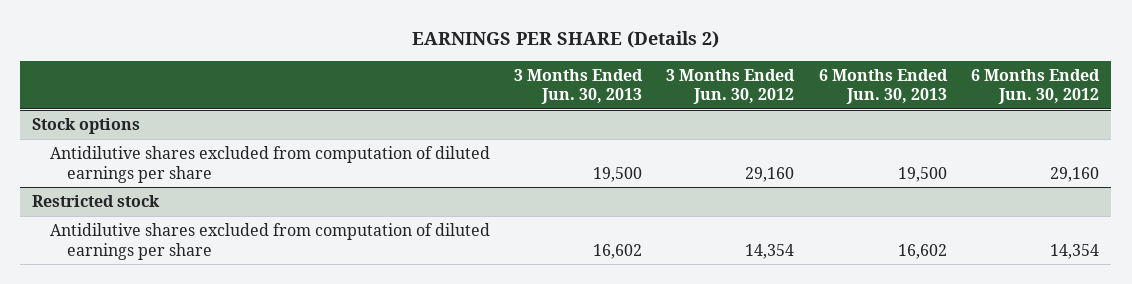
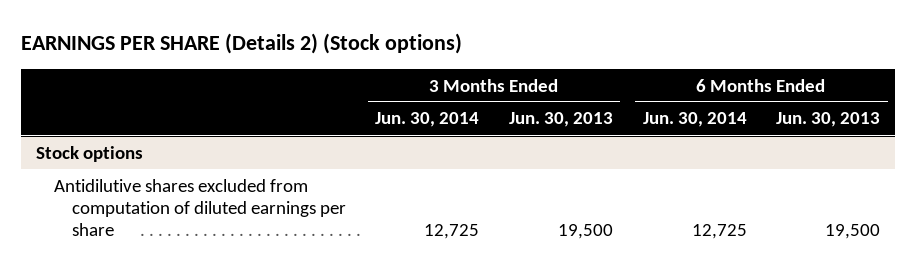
- EARNINGS PER SHARE (Details 2)
+ EARNINGS PER SHARE (Details 2) (Stock options)
- | 3 Months Ended Jun. 30, 2013 | 3 Months Ended Jun. 30, 2012 | 6 Months Ended Jun. 30, 2013 | 6 Months Ended Jun. 30, 2012
+ | 3 Months Ended Jun. 30, 2014 | 3 Months Ended Jun. 30, 2013 | 6 Months Ended Jun. 30, 2014 | 6 Months Ended Jun. 30, 2013
- Restricted stock
- Antidilutive shares excluded from computation of diluted earnings per share | 16,602 | 14,354 | 16,602 | 14,354

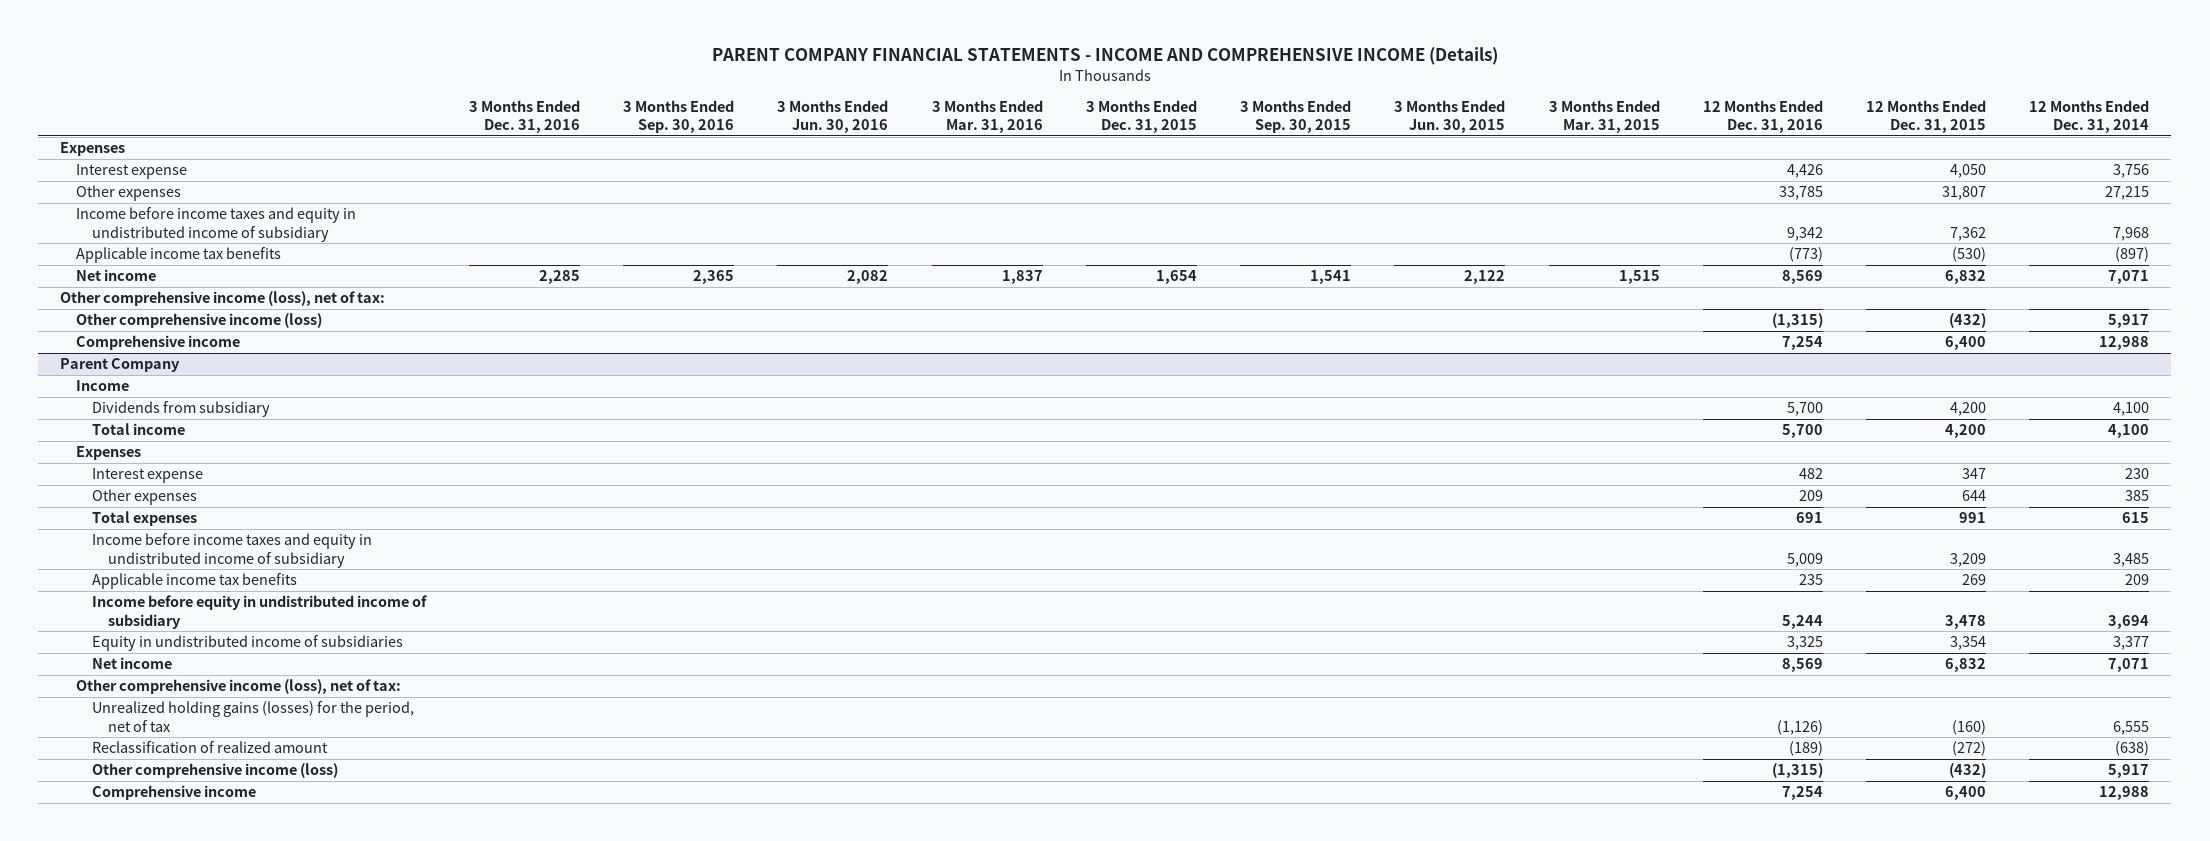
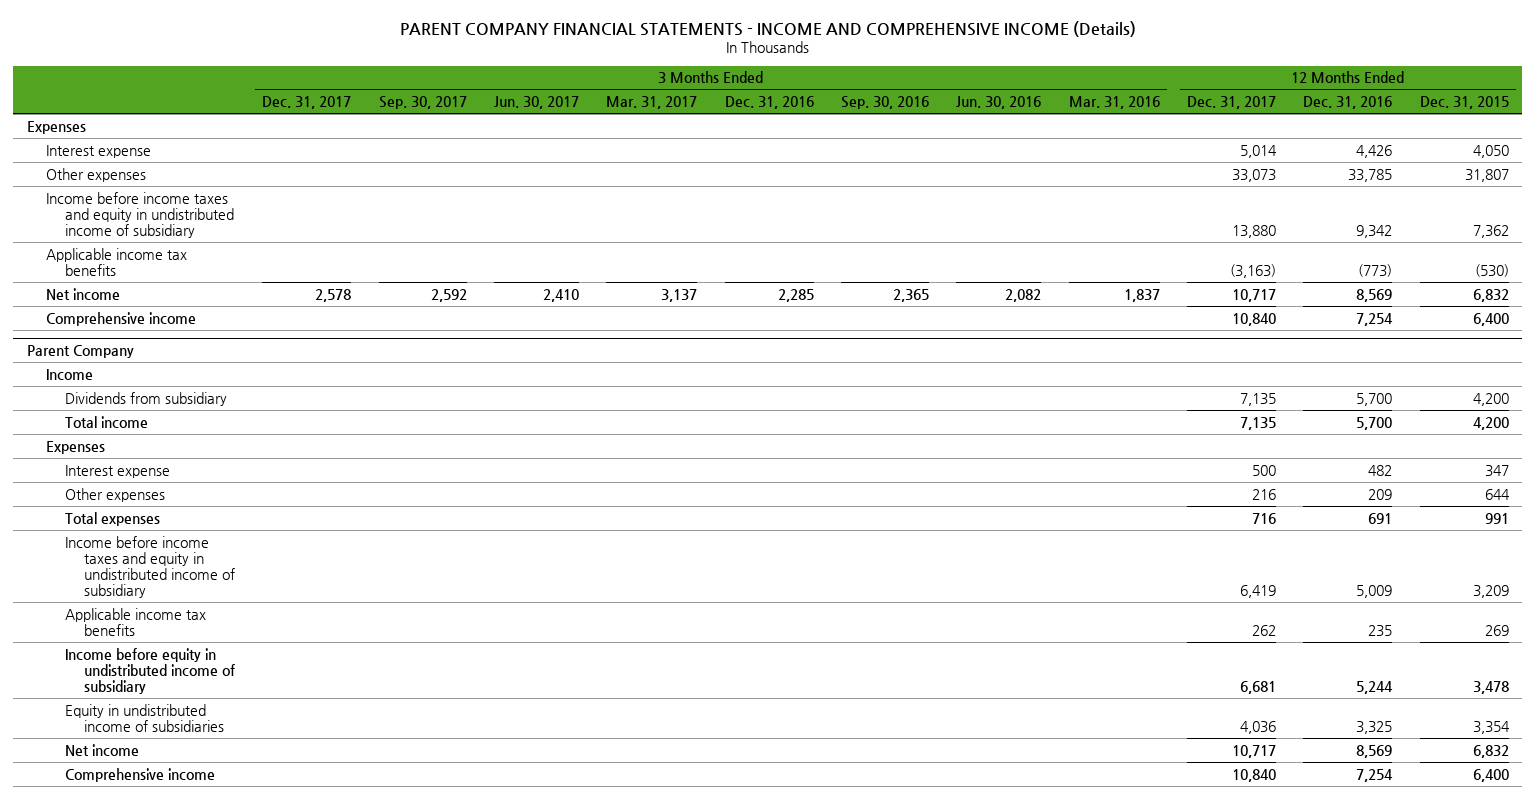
- | 3 Months Ended Dec. 31, 2016 | 3 Months Ended Sep. 30, 2016 | 3 Months Ended Jun. 30, 2016 | 3 Months Ended Mar. 31, 2016 | 3 Months Ended Dec. 31, 2015 | 3 Months Ended Sep. 30, 2015 | 3 Months Ended Jun. 30, 2015 | 3 Months Ended Mar. 31, 2015 | 12 Months Ended Dec. 31, 2016 | 12 Months Ended Dec. 31, 2015 | 12 Months Ended Dec. 31, 2014
+ | 3 Months Ended Dec. 31, 2017 | 3 Months Ended Sep. 30, 2017 | 3 Months Ended Jun. 30, 2017 | 3 Months Ended Mar. 31, 2017 | 3 Months Ended Dec. 31, 2016 | 3 Months Ended Sep. 30, 2016 | 3 Months Ended Jun. 30, 2016 | 3 Months Ended Mar. 31, 2016 | 12 Months Ended Dec. 31, 2017 | 12 Months Ended Dec. 31, 2016 | 12 Months Ended Dec. 31, 2015
- Other comprehensive income (loss), net of tax:
- Other comprehensive income (loss) | | | | | | | | | (1,315) | (432) | 5,917
@ Parent Company
- Other comprehensive income (loss), net of tax:
- Unrealized holding gains (losses) for the period, net of tax | | | | | | | | | (1,126) | (160) | 6,555
- Reclassification of realized amount | | | | | | | | | (189) | (272) | (638)
- Other comprehensive income (loss) | | | | | | | | | (1,315) | (432) | 5,917

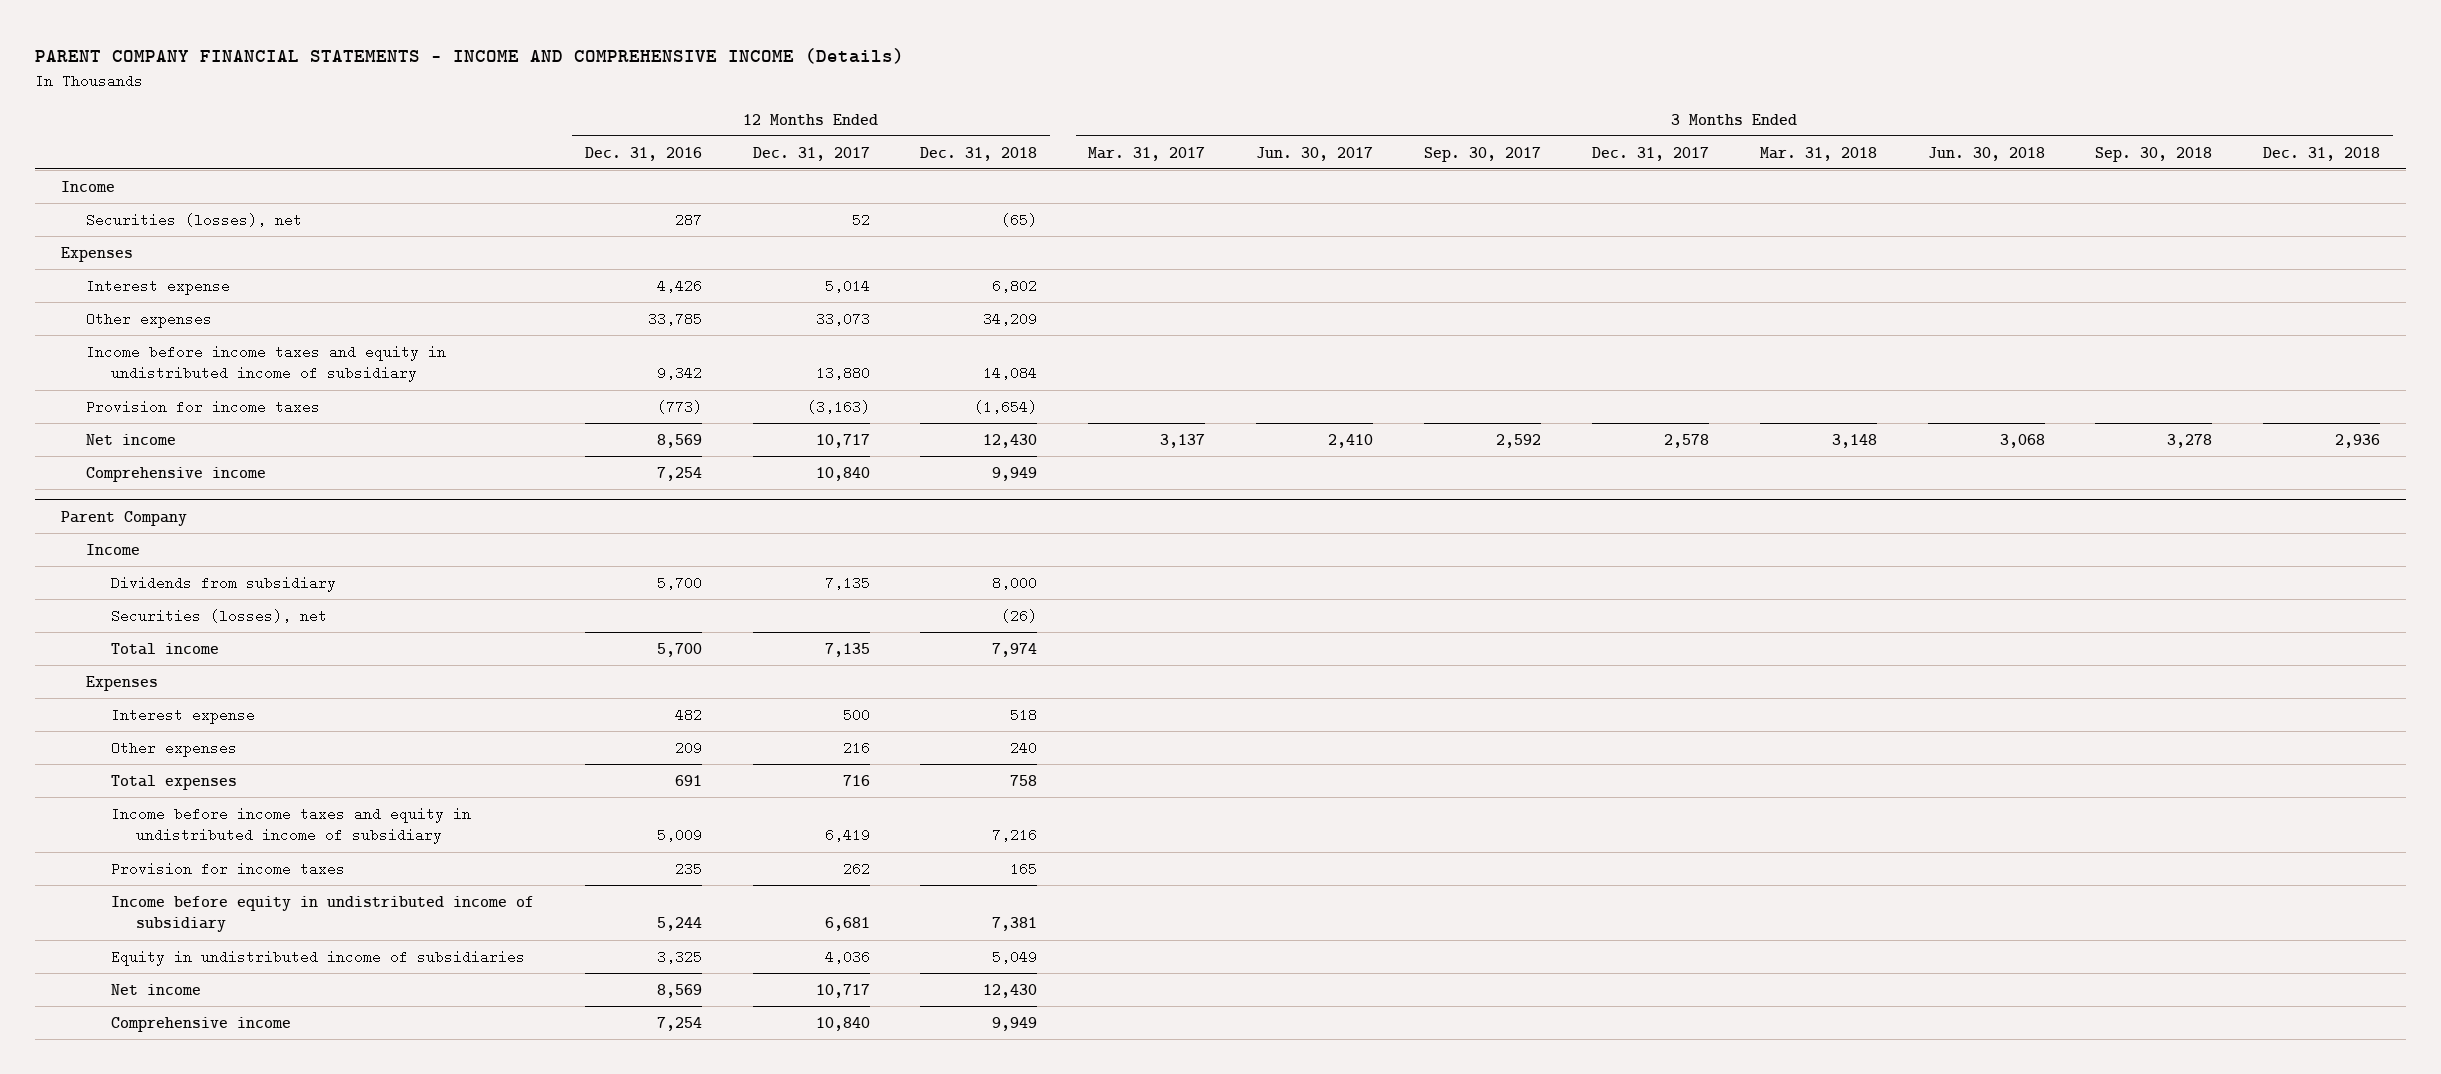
- | 3 Months Ended Dec. 31, 2017 | 3 Months Ended Sep. 30, 2017 | 3 Months Ended Jun. 30, 2017 | 3 Months Ended Mar. 31, 2017 | 3 Months Ended Dec. 31, 2016 | 3 Months Ended Sep. 30, 2016 | 3 Months Ended Jun. 30, 2016 | 3 Months Ended Mar. 31, 2016 | 12 Months Ended Dec. 31, 2017 | 12 Months Ended Dec. 31, 2016 | 12 Months Ended Dec. 31, 2015
+ | 12 Months Ended Dec. 31, 2016 | 12 Months Ended Dec. 31, 2017 | 12 Months Ended Dec. 31, 2018 | 3 Months Ended Mar. 31, 2017 | 3 Months Ended Jun. 30, 2017 | 3 Months Ended Sep. 30, 2017 | 3 Months Ended Dec. 31, 2017 | 3 Months Ended Mar. 31, 2018 | 3 Months Ended Jun. 30, 2018 | 3 Months Ended Sep. 30, 2018 | 3 Months Ended Dec. 31, 2018
+ Income
+ Securities (losses), net | 287 | 52 | (65) | | | | | | | |
- Applicable income tax benefits | | | | | | | | | (3,163) | (773) | (530)
+ Provision for income taxes | (773) | (3,163) | (1,654) | | | | | | | |
@ Parent Company
+ Securities (losses), net | | | (26) | | | | | | | |
- Applicable income tax benefits | | | | | | | | | 262 | 235 | 269
+ Provision for income taxes | 235 | 262 | 165 | | | | | | | |

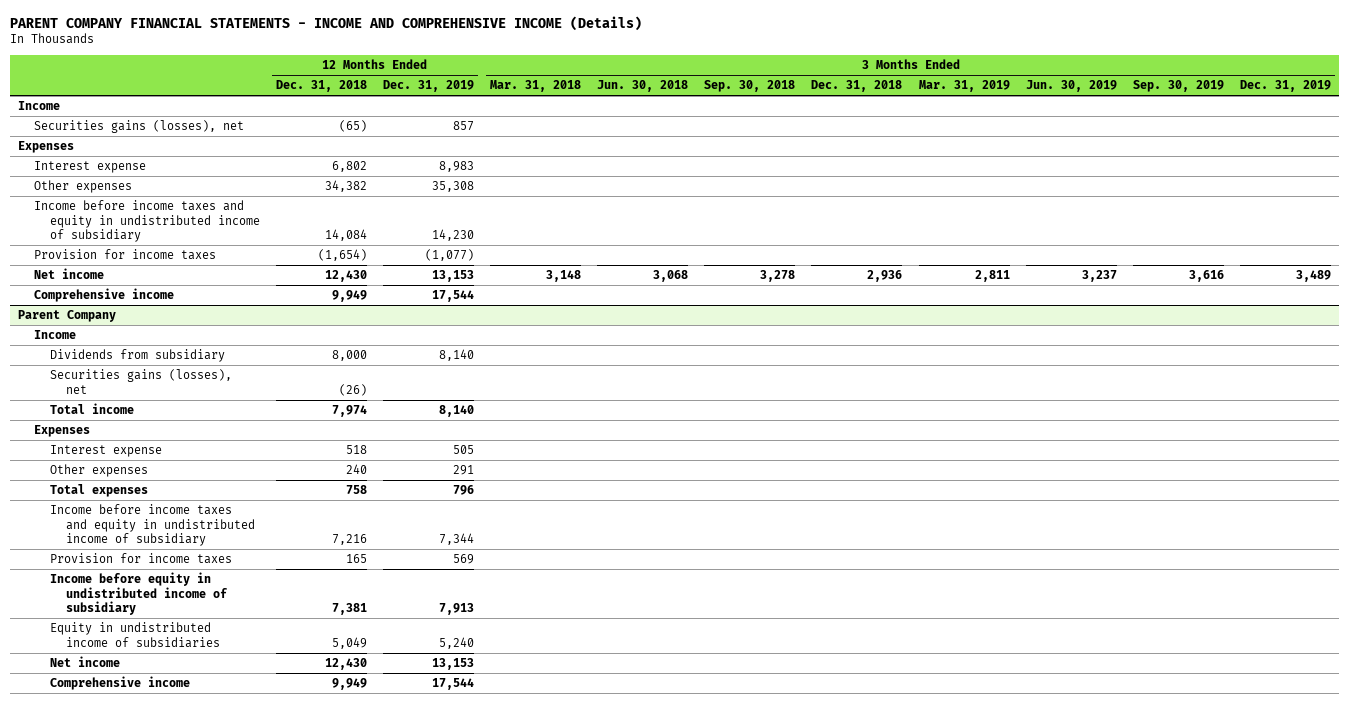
- | 12 Months Ended Dec. 31, 2016 | 12 Months Ended Dec. 31, 2017 | 12 Months Ended Dec. 31, 2018 | 3 Months Ended Mar. 31, 2017 | 3 Months Ended Jun. 30, 2017 | 3 Months Ended Sep. 30, 2017 | 3 Months Ended Dec. 31, 2017 | 3 Months Ended Mar. 31, 2018 | 3 Months Ended Jun. 30, 2018 | 3 Months Ended Sep. 30, 2018 | 3 Months Ended Dec. 31, 2018
+ | 12 Months Ended Dec. 31, 2018 | 12 Months Ended Dec. 31, 2019 | 3 Months Ended Mar. 31, 2018 | 3 Months Ended Jun. 30, 2018 | 3 Months Ended Sep. 30, 2018 | 3 Months Ended Dec. 31, 2018 | 3 Months Ended Mar. 31, 2019 | 3 Months Ended Jun. 30, 2019 | 3 Months Ended Sep. 30, 2019 | 3 Months Ended Dec. 31, 2019
- Securities (losses), net | 287 | 52 | (65) | | | | | | | |
+ Securities gains (losses), net | (65) | 857 | | | | | | | |
- Other expenses | 33,785 | 33,073 | 34,209 | | | | | | | |
+ Other expenses | 34,382 | 35,308 | | | | | | | |
@ Parent Company
- Securities (losses), net | | | (26) | | | | | | | |
+ Securities gains (losses), net | (26) | | | | | | | | |

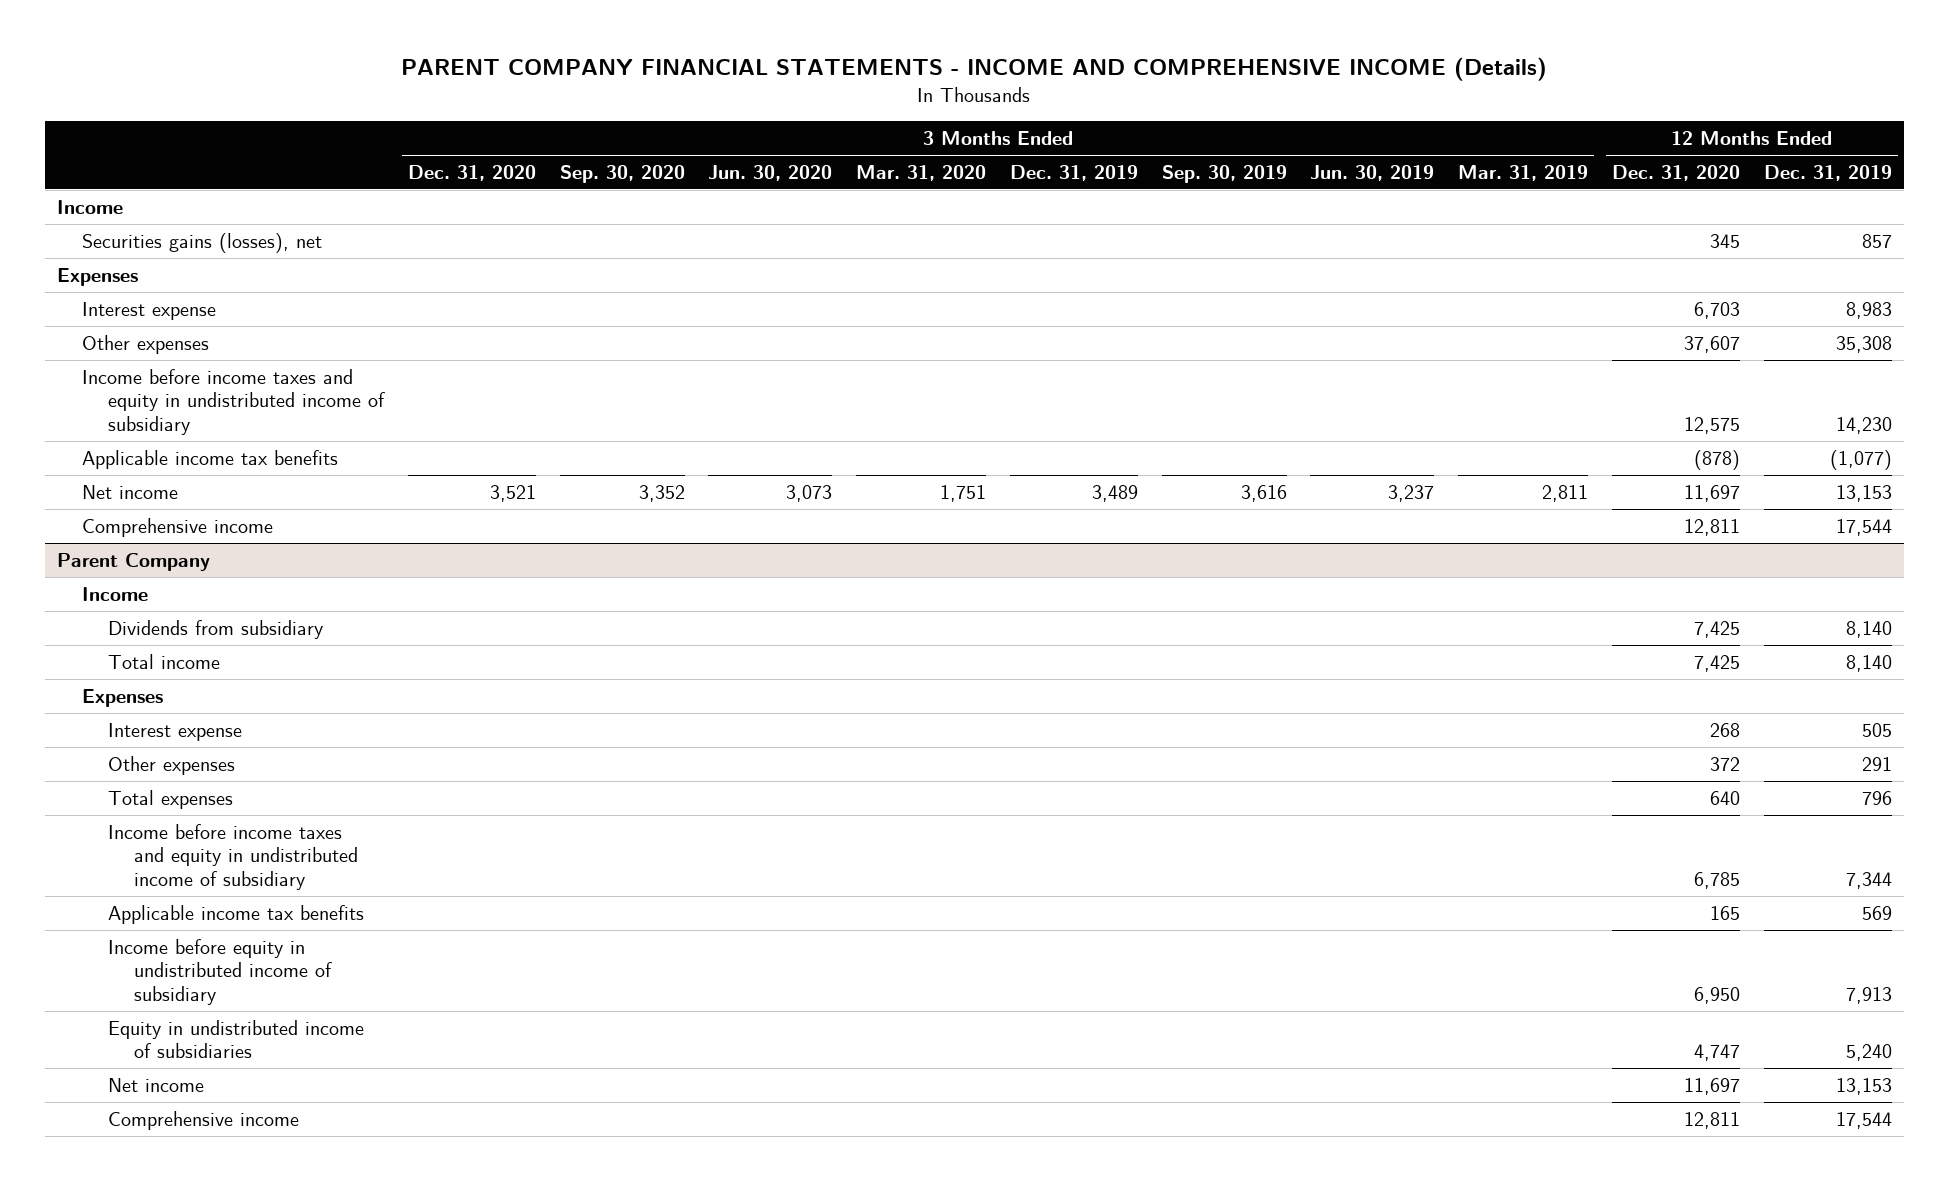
- | 12 Months Ended Dec. 31, 2018 | 12 Months Ended Dec. 31, 2019 | 3 Months Ended Mar. 31, 2018 | 3 Months Ended Jun. 30, 2018 | 3 Months Ended Sep. 30, 2018 | 3 Months Ended Dec. 31, 2018 | 3 Months Ended Mar. 31, 2019 | 3 Months Ended Jun. 30, 2019 | 3 Months Ended Sep. 30, 2019 | 3 Months Ended Dec. 31, 2019
+ | 3 Months Ended Dec. 31, 2020 | 3 Months Ended Sep. 30, 2020 | 3 Months Ended Jun. 30, 2020 | 3 Months Ended Mar. 31, 2020 | 3 Months Ended Dec. 31, 2019 | 3 Months Ended Sep. 30, 2019 | 3 Months Ended Jun. 30, 2019 | 3 Months Ended Mar. 31, 2019 | 12 Months Ended Dec. 31, 2020 | 12 Months Ended Dec. 31, 2019
- Provision for income taxes | (1,654) | (1,077) | | | | | | | |
+ Applicable income tax benefits | | | | | | | | | (878) | (1,077)
@ Parent Company
- Securities gains (losses), net | (26) | | | | | | | | |
- Provision for income taxes | 165 | 569 | | | | | | | |
+ Applicable income tax benefits | | | | | | | | | 165 | 569

